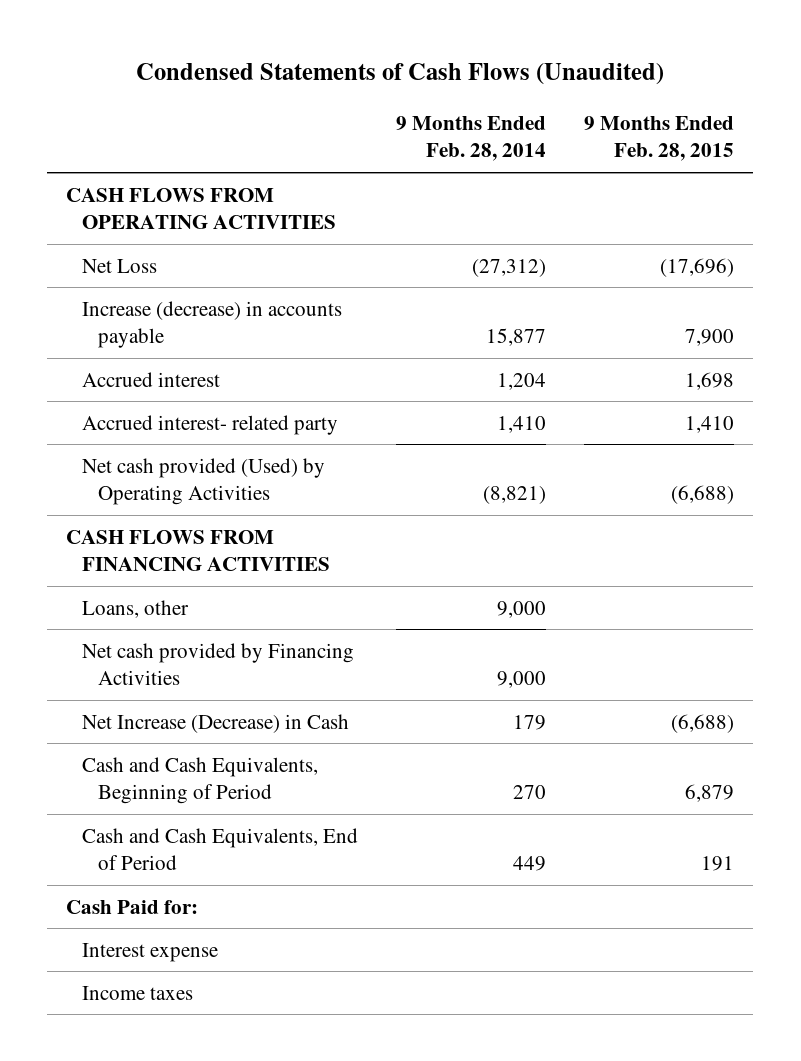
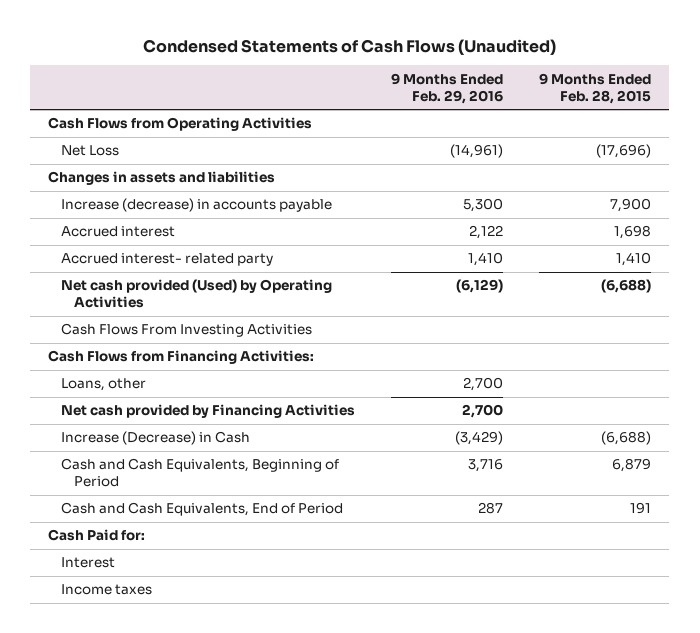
- | 9 Months Ended Feb. 28, 2014 | 9 Months Ended Feb. 28, 2015
+ | 9 Months Ended Feb. 29, 2016 | 9 Months Ended Feb. 28, 2015
- CASH FLOWS FROM OPERATING ACTIVITIES
+ Cash Flows from Operating Activities
+ Changes in assets and liabilities
- CASH FLOWS FROM FINANCING ACTIVITIES
+ Cash Flows From Investing Activities
+ Cash Flows from Financing Activities:
- Net Increase (Decrease) in Cash | 179 | (6,688)
+ Increase (Decrease) in Cash | (3,429) | (6,688)
- Interest expense
+ Interest

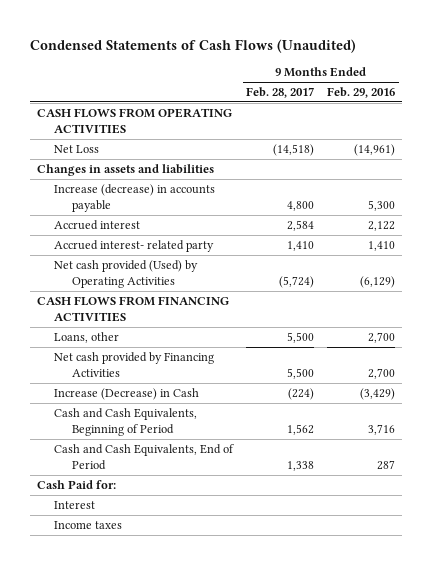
- | 9 Months Ended Feb. 29, 2016 | 9 Months Ended Feb. 28, 2015
+ | 9 Months Ended Feb. 28, 2017 | 9 Months Ended Feb. 29, 2016
- Cash Flows from Operating Activities
+ CASH FLOWS FROM OPERATING ACTIVITIES
- Cash Flows From Investing Activities
- Cash Flows from Financing Activities:
+ CASH FLOWS FROM FINANCING ACTIVITIES

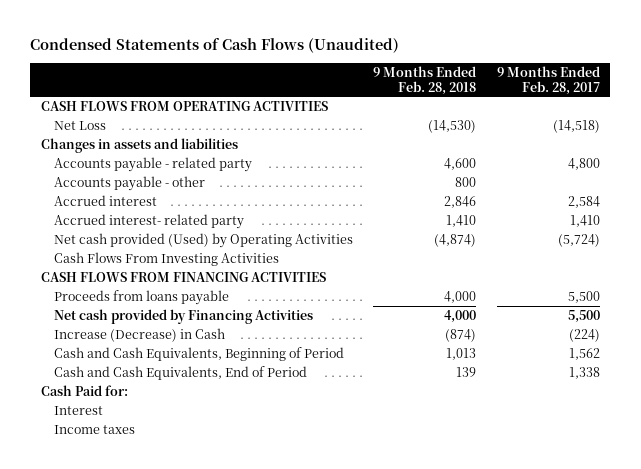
- | 9 Months Ended Feb. 28, 2017 | 9 Months Ended Feb. 29, 2016
+ | 9 Months Ended Feb. 28, 2018 | 9 Months Ended Feb. 28, 2017
- Increase (decrease) in accounts payable | 4,800 | 5,300
+ Accounts payable - related party | 4,600 | 4,800
+ Accounts payable - other | 800 |
+ Cash Flows From Investing Activities
- Loans, other | 5,500 | 2,700
+ Proceeds from loans payable | 4,000 | 5,500

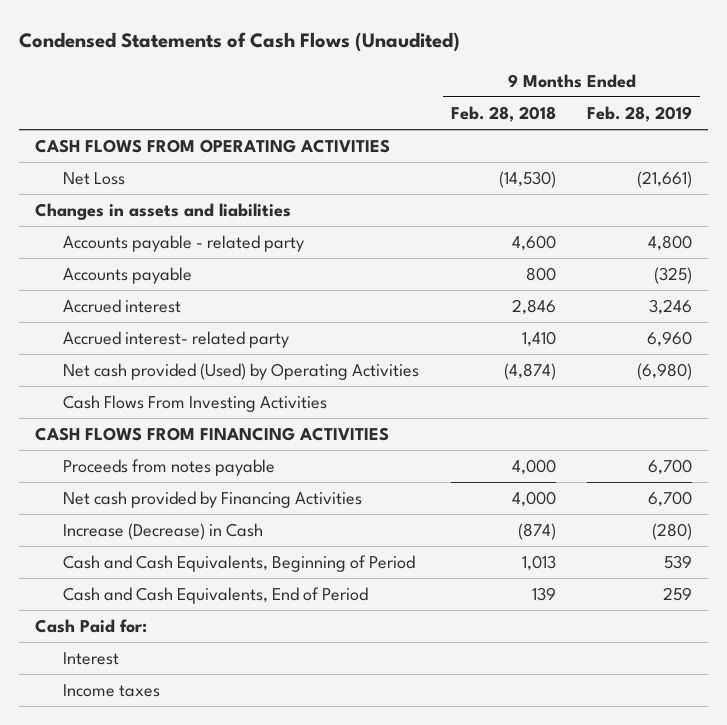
- | 9 Months Ended Feb. 28, 2018 | 9 Months Ended Feb. 28, 2017
+ | 9 Months Ended Feb. 28, 2018 | 9 Months Ended Feb. 28, 2019
- Accounts payable - other | 800 |
+ Accounts payable | 800 | (325)
- Proceeds from loans payable | 4,000 | 5,500
+ Proceeds from notes payable | 4,000 | 6,700

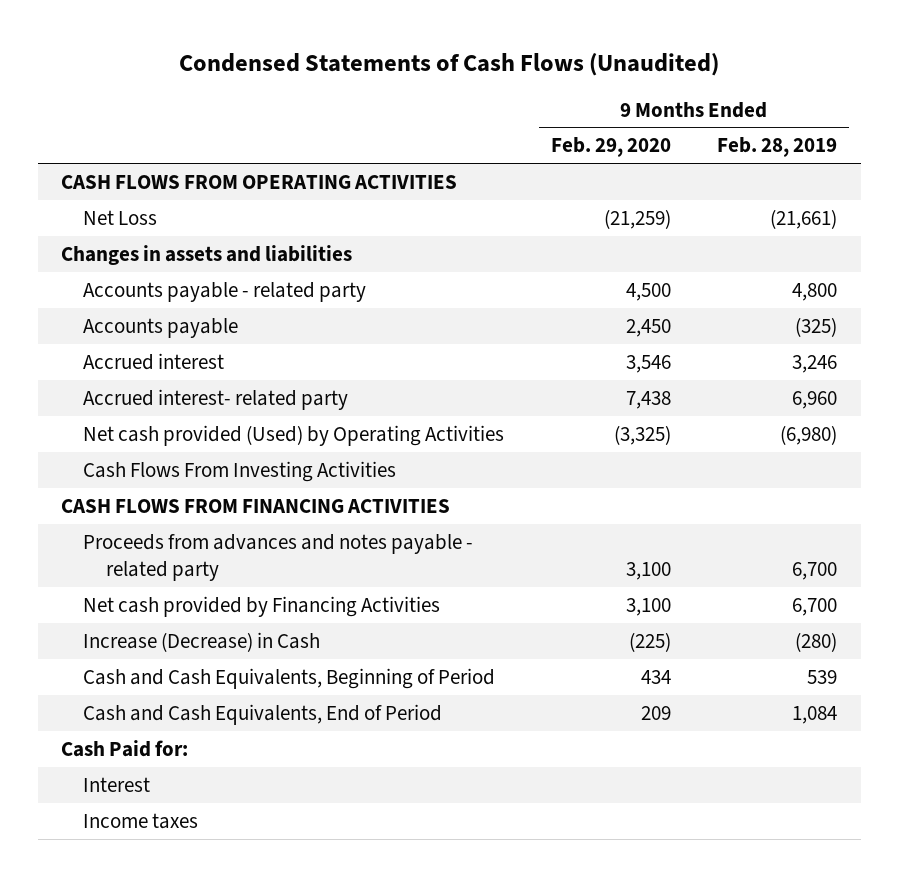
- | 9 Months Ended Feb. 28, 2018 | 9 Months Ended Feb. 28, 2019
+ | 9 Months Ended Feb. 29, 2020 | 9 Months Ended Feb. 28, 2019
- Proceeds from notes payable | 4,000 | 6,700
+ Proceeds from advances and notes payable - related party | 3,100 | 6,700
- Cash and Cash Equivalents, End of Period | 139 | 259
+ Cash and Cash Equivalents, End of Period | 209 | 1,084

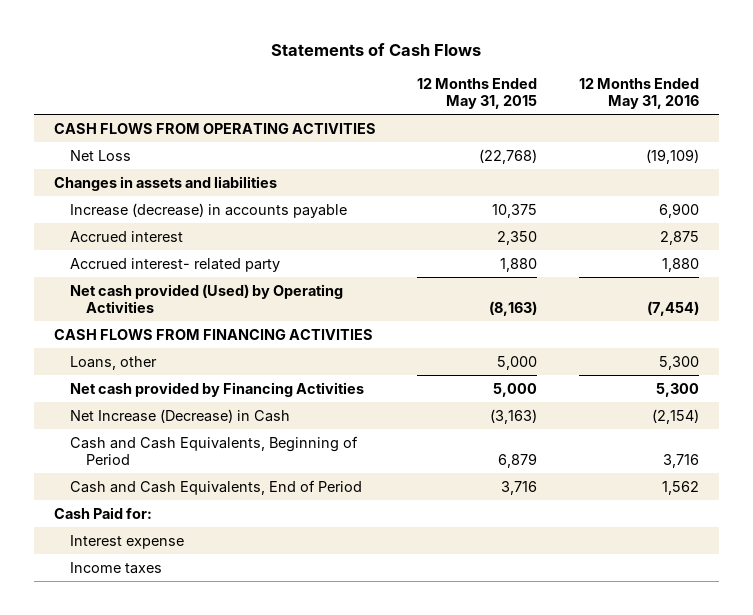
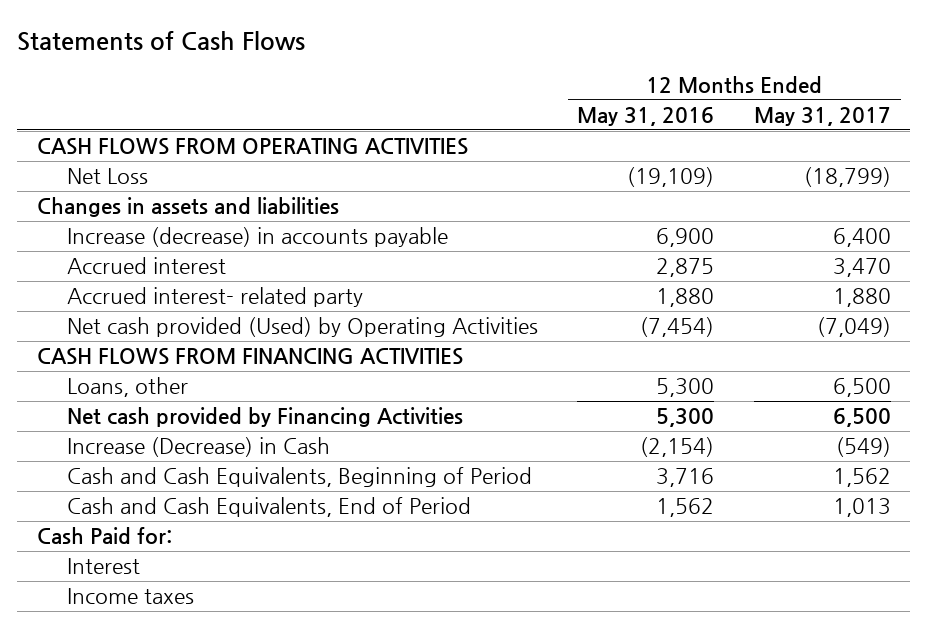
- | 12 Months Ended May 31, 2015 | 12 Months Ended May 31, 2016
+ | 12 Months Ended May 31, 2016 | 12 Months Ended May 31, 2017
- Net Increase (Decrease) in Cash | (3,163) | (2,154)
+ Increase (Decrease) in Cash | (2,154) | (549)
- Interest expense
+ Interest

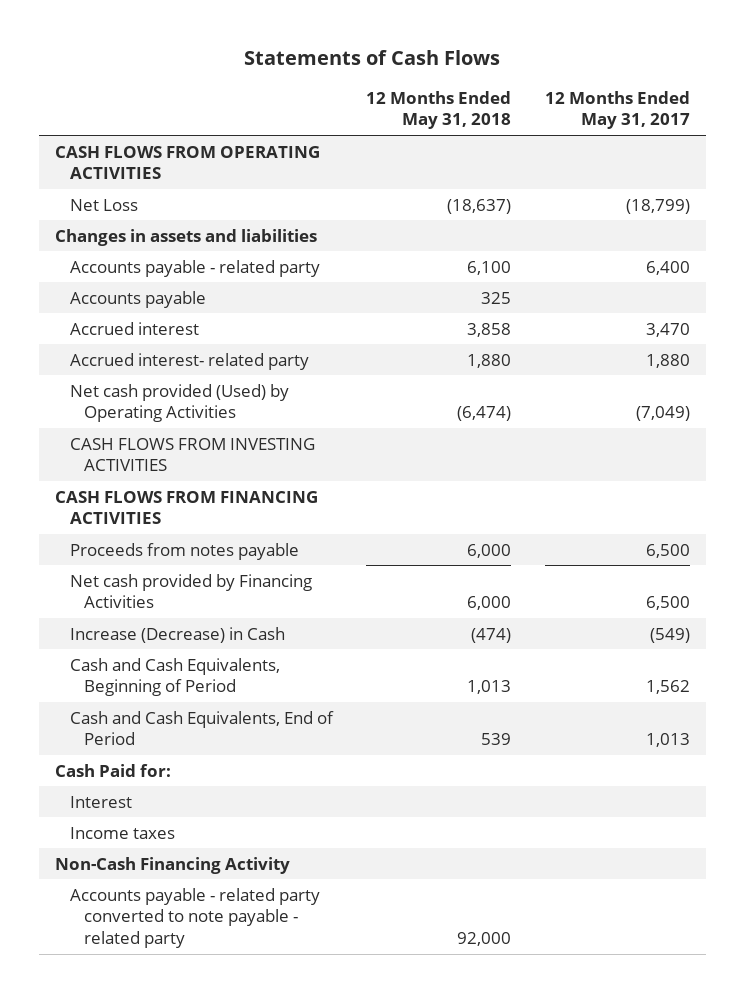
- | 12 Months Ended May 31, 2016 | 12 Months Ended May 31, 2017
+ | 12 Months Ended May 31, 2018 | 12 Months Ended May 31, 2017
- Increase (decrease) in accounts payable | 6,900 | 6,400
+ Accounts payable - related party | 6,100 | 6,400
+ Accounts payable | 325 |
+ CASH FLOWS FROM INVESTING ACTIVITIES
- Loans, other | 5,300 | 6,500
+ Proceeds from notes payable | 6,000 | 6,500
+ Non-Cash Financing Activity
+ Accounts payable - related party converted to note payable - related party | 92,000 |

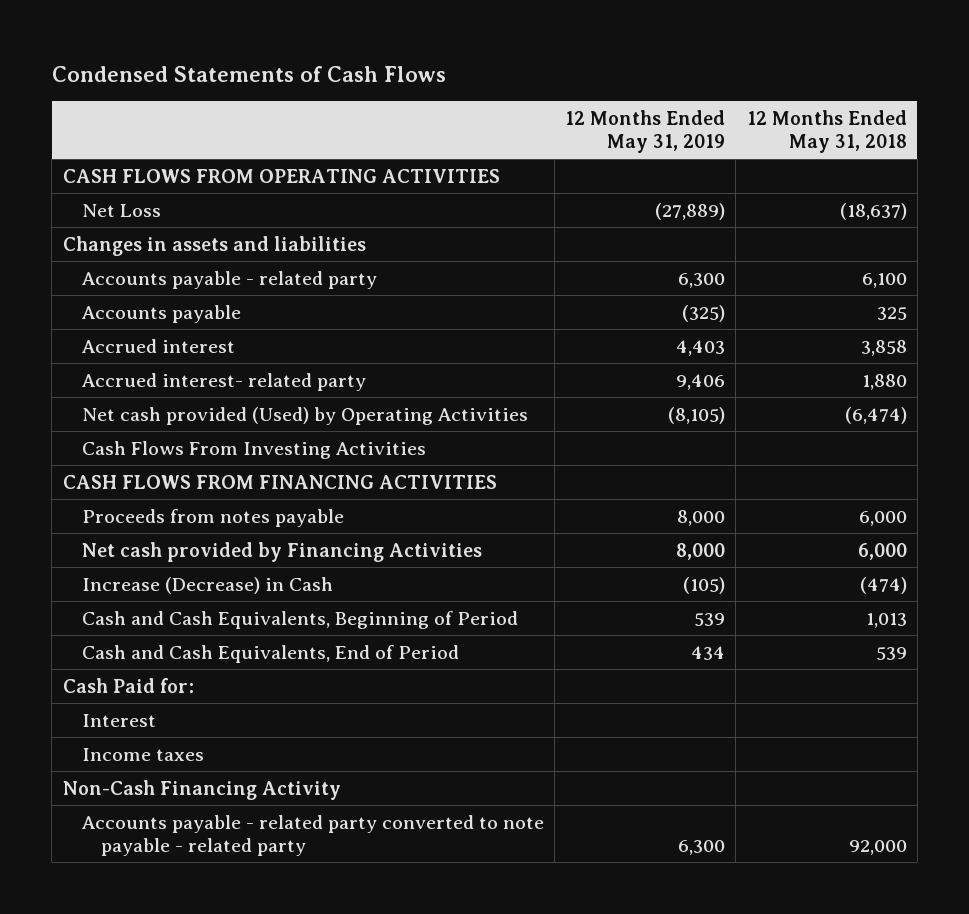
- Statements of Cash Flows
+ Condensed Statements of Cash Flows
- | 12 Months Ended May 31, 2018 | 12 Months Ended May 31, 2017
+ | 12 Months Ended May 31, 2019 | 12 Months Ended May 31, 2018
- CASH FLOWS FROM INVESTING ACTIVITIES
+ Cash Flows From Investing Activities

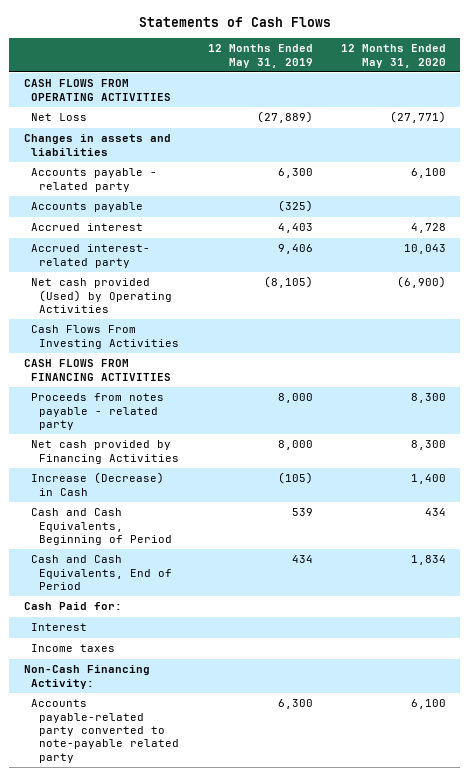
- Condensed Statements of Cash Flows
+ Statements of Cash Flows
- | 12 Months Ended May 31, 2019 | 12 Months Ended May 31, 2018
+ | 12 Months Ended May 31, 2019 | 12 Months Ended May 31, 2020
- Proceeds from notes payable | 8,000 | 6,000
+ Proceeds from notes payable - related party | 8,000 | 8,300
- Non-Cash Financing Activity
- Accounts payable - related party converted to note payable - related party | 6,300 | 92,000
+ Non-Cash Financing Activity:
+ Accounts payable-related party converted to note-payable related party | 6,300 | 6,100

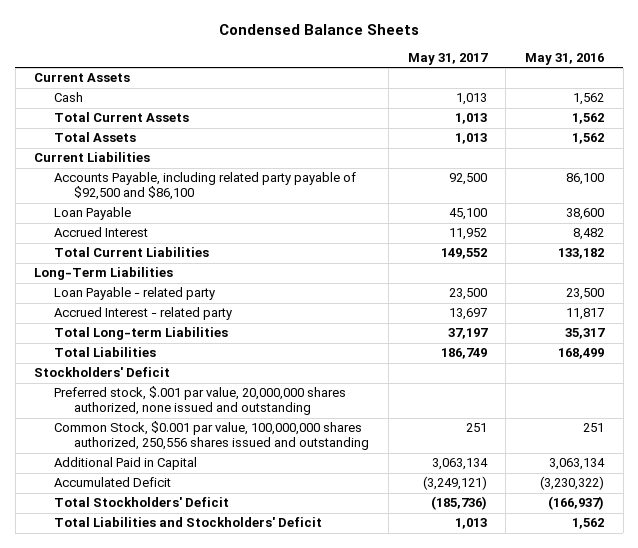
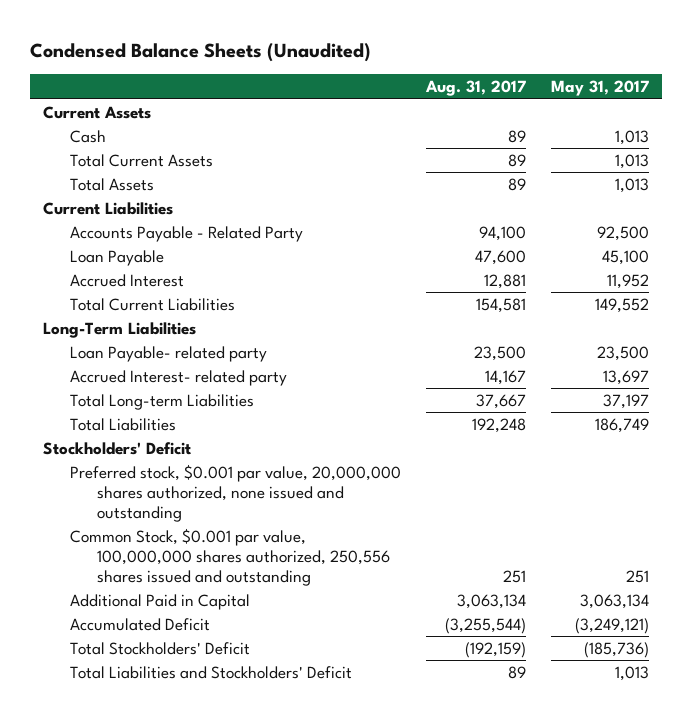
- Condensed Balance Sheets
+ Condensed Balance Sheets (Unaudited)
- | May 31, 2017 | May 31, 2016
+ | Aug. 31, 2017 | May 31, 2017
- Accounts Payable, including related party payable of $92,500 and $86,100 | 92,500 | 86,100
+ Accounts Payable - Related Party | 94,100 | 92,500
- Loan Payable - related party | 23,500 | 23,500
- Accrued Interest - related party | 13,697 | 11,817
+ Loan Payable- related party | 23,500 | 23,500
+ Accrued Interest- related party | 14,167 | 13,697
- Preferred stock, $.001 par value, 20,000,000 shares authorized, none issued and outstanding
+ Preferred stock, $0.001 par value, 20,000,000 shares authorized, none issued and outstanding

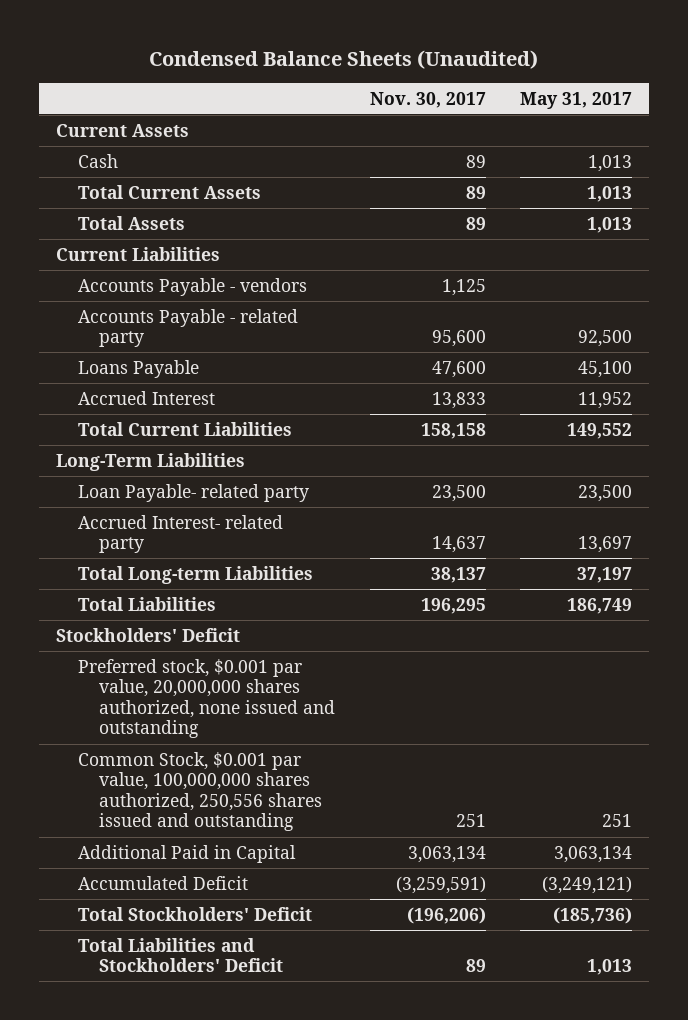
- | Aug. 31, 2017 | May 31, 2017
+ | Nov. 30, 2017 | May 31, 2017
- Accounts Payable - Related Party | 94,100 | 92,500
- Loan Payable | 47,600 | 45,100
+ Accounts Payable - vendors | 1,125 |
+ Accounts Payable - related party | 95,600 | 92,500
+ Loans Payable | 47,600 | 45,100

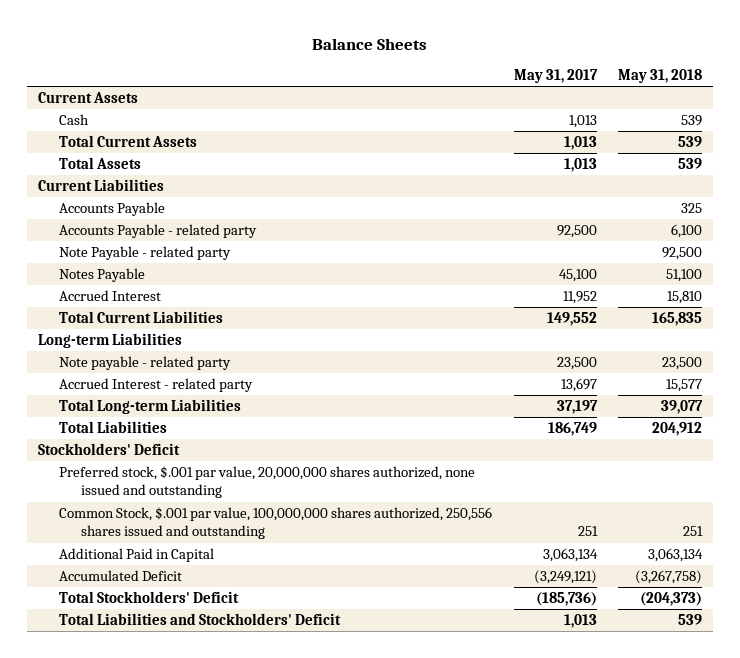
- Condensed Balance Sheets (Unaudited)
+ Balance Sheets
- | Nov. 30, 2017 | May 31, 2017
+ | May 31, 2017 | May 31, 2018
- Accounts Payable - vendors | 1,125 |
+ Accounts Payable | | 325
- Loans Payable | 47,600 | 45,100
+ Note Payable - related party | | 92,500
+ Notes Payable | 45,100 | 51,100
- Long-Term Liabilities
- Loan Payable- related party | 23,500 | 23,500
- Accrued Interest- related party | 14,637 | 13,697
+ Long-term Liabilities
+ Note payable - related party | 23,500 | 23,500
+ Accrued Interest - related party | 13,697 | 15,577
- Preferred stock, $0.001 par value, 20,000,000 shares authorized, none issued and outstanding
- Common Stock, $0.001 par value, 100,000,000 shares authorized, 250,556 shares issued and outstanding | 251 | 251
+ Preferred stock, $.001 par value, 20,000,000 shares authorized, none issued and outstanding
+ Common Stock, $.001 par value, 100,000,000 shares authorized, 250,556 shares issued and outstanding | 251 | 251

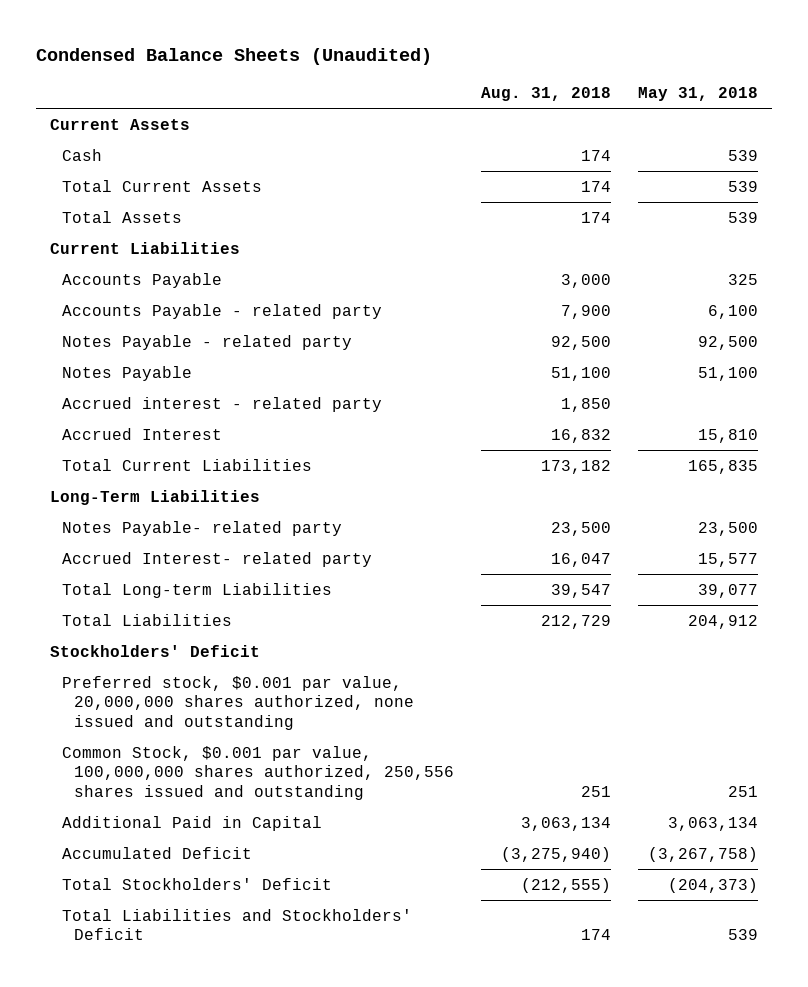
- Balance Sheets
+ Condensed Balance Sheets (Unaudited)
- | May 31, 2017 | May 31, 2018
+ | Aug. 31, 2018 | May 31, 2018
- Note Payable - related party | | 92,500
+ Notes Payable - related party | 92,500 | 92,500
+ Accrued interest - related party | 1,850 |
- Long-term Liabilities
- Note payable - related party | 23,500 | 23,500
- Accrued Interest - related party | 13,697 | 15,577
+ Long-Term Liabilities
+ Notes Payable- related party | 23,500 | 23,500
+ Accrued Interest- related party | 16,047 | 15,577
- Preferred stock, $.001 par value, 20,000,000 shares authorized, none issued and outstanding
- Common Stock, $.001 par value, 100,000,000 shares authorized, 250,556 shares issued and outstanding | 251 | 251
+ Preferred stock, $0.001 par value, 20,000,000 shares authorized, none issued and outstanding
+ Common Stock, $0.001 par value, 100,000,000 shares authorized, 250,556 shares issued and outstanding | 251 | 251

